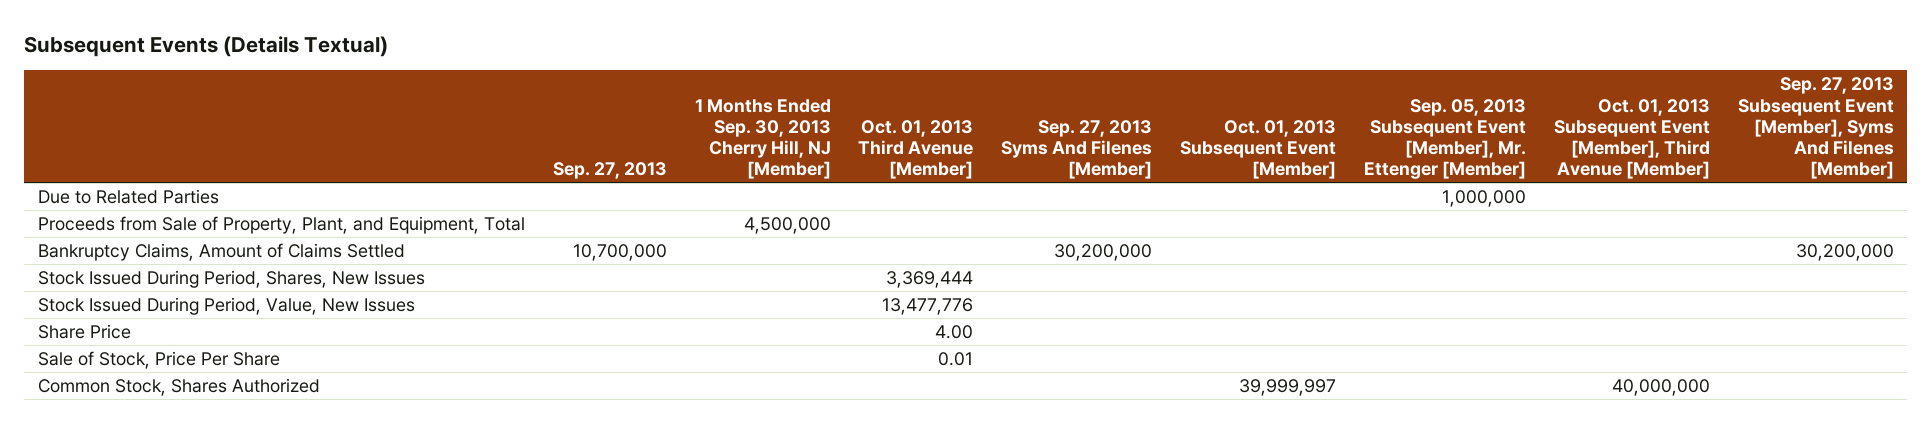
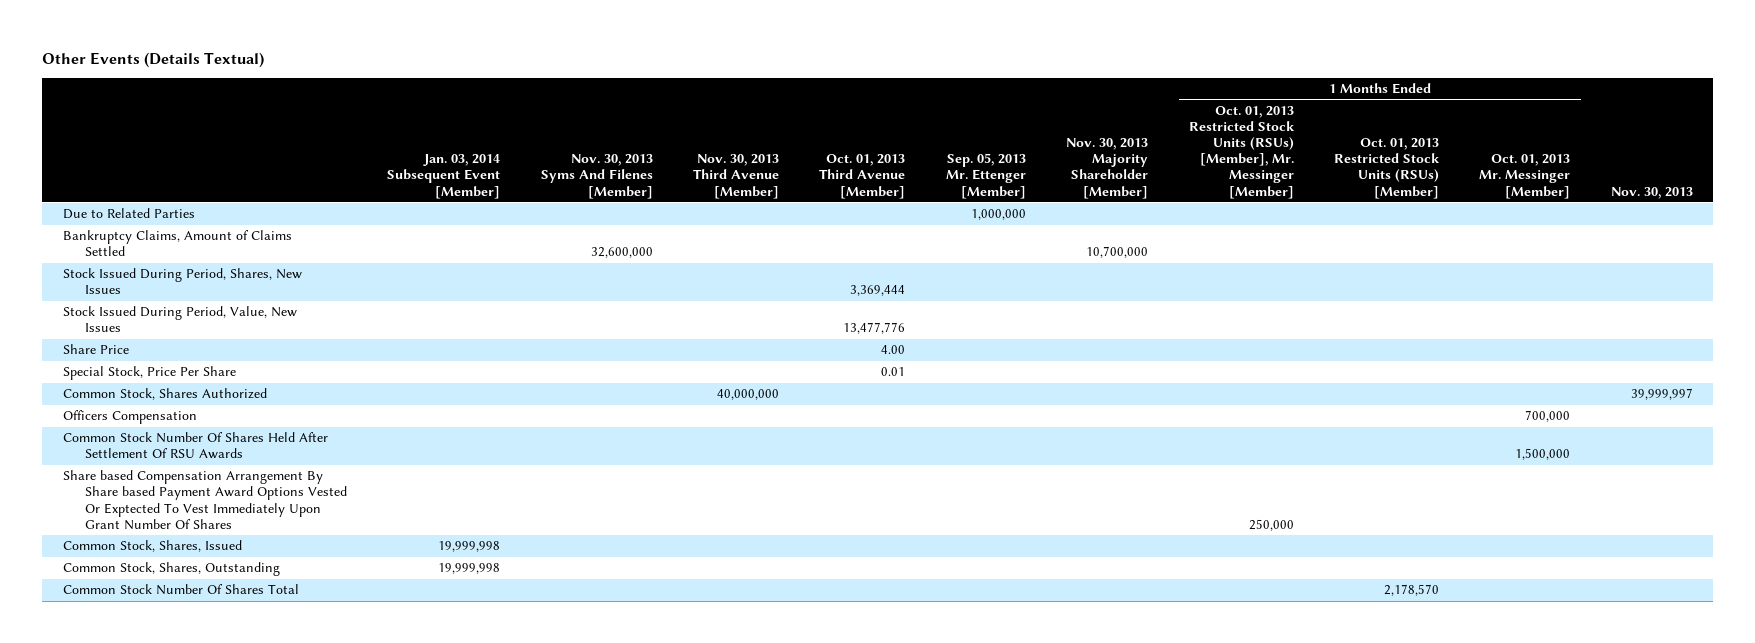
- Subsequent Events (Details Textual)
+ Other Events (Details Textual)
- | Sep. 27, 2013 | 1 Months Ended Sep. 30, 2013 Cherry Hill, NJ [Member] | Oct. 01, 2013 Third Avenue [Member] | Sep. 27, 2013 Syms And Filenes [Member] | Oct. 01, 2013 Subsequent Event [Member] | Sep. 05, 2013 Subsequent Event [Member], Mr. Ettenger [Member] | Oct. 01, 2013 Subsequent Event [Member], Third Avenue [Member] | Sep. 27, 2013 Subsequent Event [Member], Syms And Filenes [Member]
+ | Jan. 03, 2014 Subsequent Event [Member] | Nov. 30, 2013 Syms And Filenes [Member] | Nov. 30, 2013 Third Avenue [Member] | Oct. 01, 2013 Third Avenue [Member] | Sep. 05, 2013 Mr. Ettenger [Member] | Nov. 30, 2013 Majority Shareholder [Member] | 1 Months Ended Oct. 01, 2013 Restricted Stock Units (RSUs) [Member], Mr. Messinger [Member] | 1 Months Ended Oct. 01, 2013 Restricted Stock Units (RSUs) [Member] | 1 Months Ended Oct. 01, 2013 Mr. Messinger [Member] | Nov. 30, 2013
- Proceeds from Sale of Property, Plant, and Equipment, Total | | 4,500,000 | | | | | |
- Sale of Stock, Price Per Share | | | 0.01 | | | | |
+ Special Stock, Price Per Share | | | | 0.01 | | | | | |
+ Officers Compensation | | | | | | | | | 700,000 |
+ Common Stock Number Of Shares Held After Settlement Of RSU Awards | | | | | | | | | 1,500,000 |
+ Share based Compensation Arrangement By Share based Payment Award Options Vested Or Exptected To Vest Immediately Upon Grant Number Of Shares | | | | | | | 250,000 | | |
+ Common Stock, Shares, Issued | 19,999,998 | | | | | | | | |
+ Common Stock, Shares, Outstanding | 19,999,998 | | | | | | | | |
+ Common Stock Number Of Shares Total | | | | | | | | 2,178,570 | |

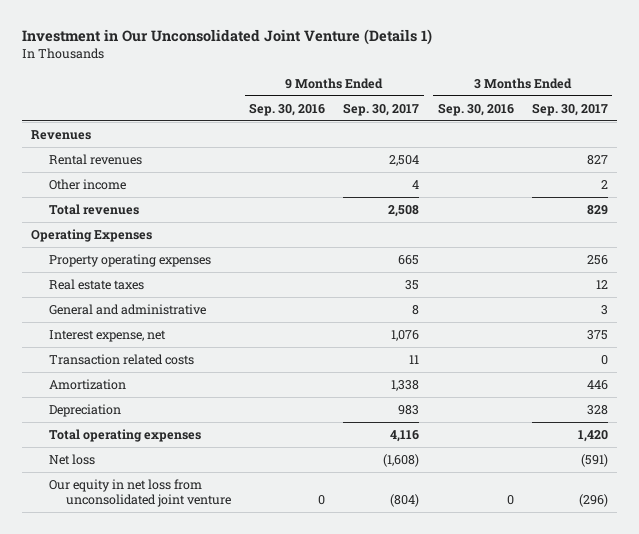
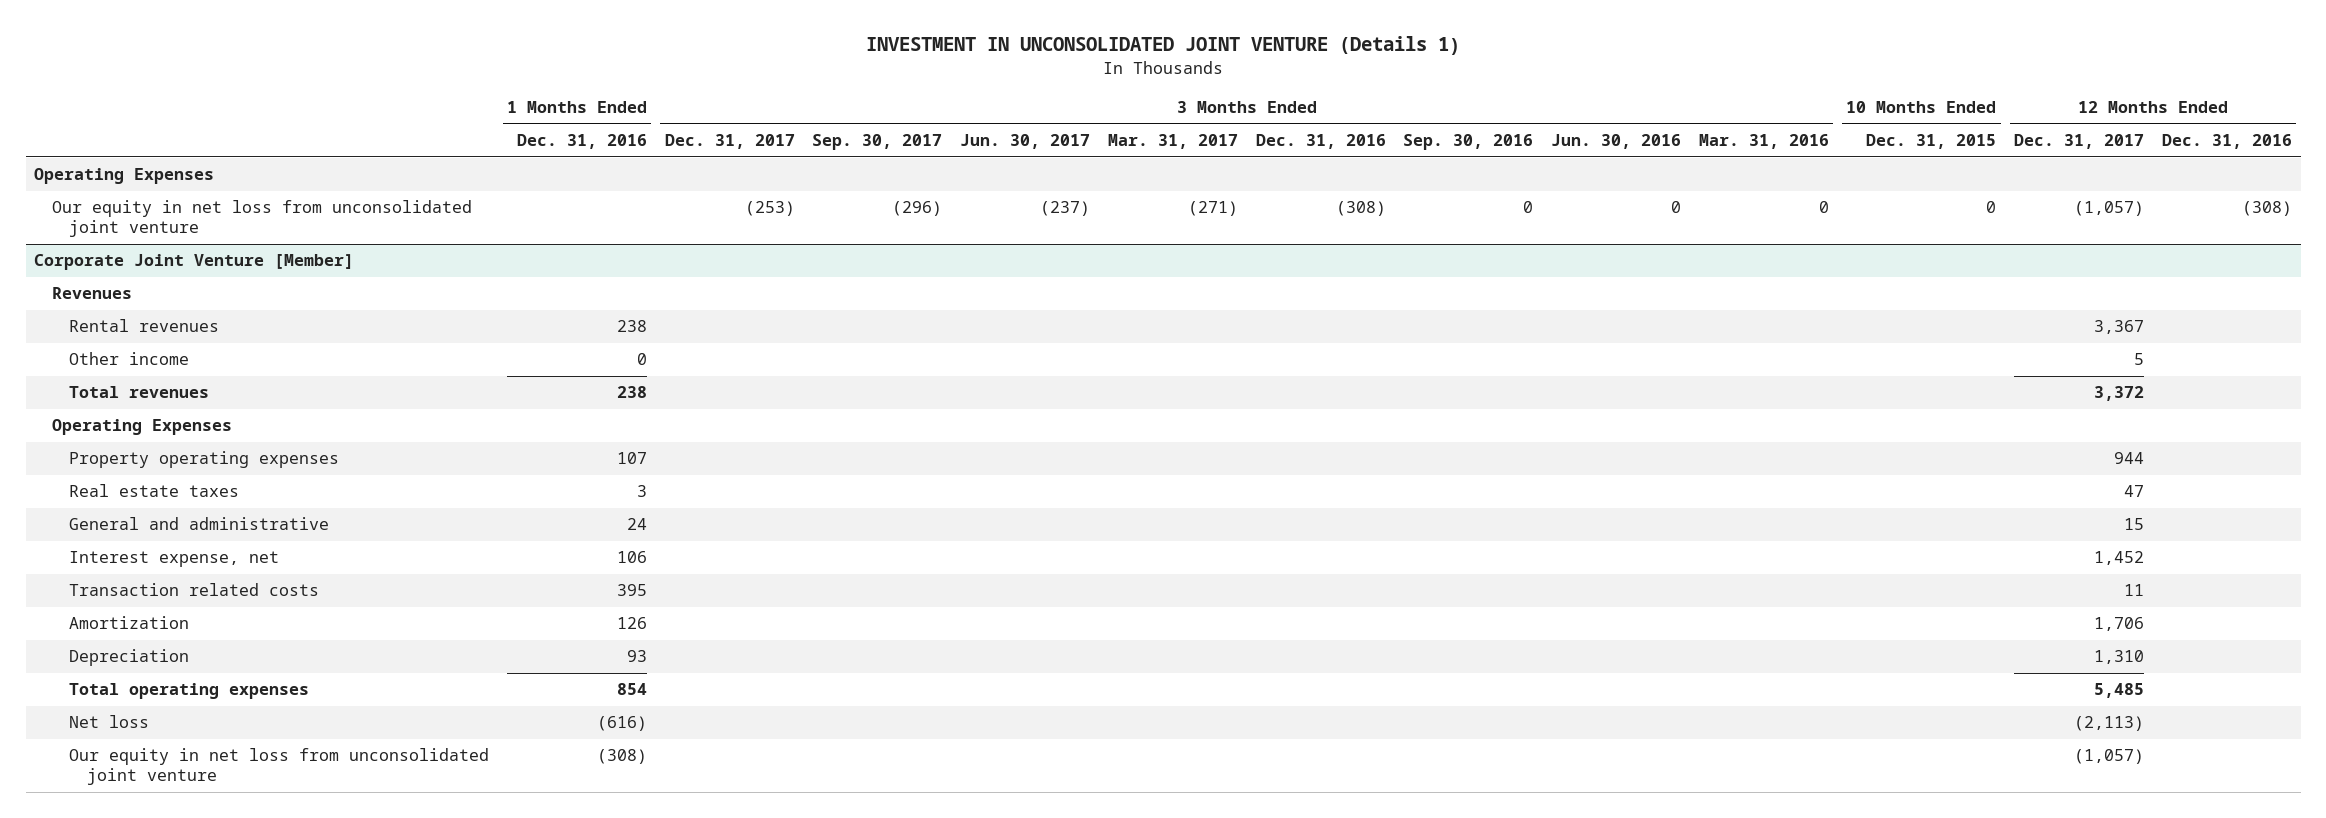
- Investment in Our Unconsolidated Joint Venture (Details 1)
+ INVESTMENT IN UNCONSOLIDATED JOINT VENTURE (Details 1)
- | 9 Months Ended Sep. 30, 2016 | 9 Months Ended Sep. 30, 2017 | 3 Months Ended Sep. 30, 2016 | 3 Months Ended Sep. 30, 2017
+ | 1 Months Ended Dec. 31, 2016 | 3 Months Ended Dec. 31, 2017 | 3 Months Ended Sep. 30, 2017 | 3 Months Ended Jun. 30, 2017 | 3 Months Ended Mar. 31, 2017 | 3 Months Ended Dec. 31, 2016 | 3 Months Ended Sep. 30, 2016 | 3 Months Ended Jun. 30, 2016 | 3 Months Ended Mar. 31, 2016 | 10 Months Ended Dec. 31, 2015 | 12 Months Ended Dec. 31, 2017 | 12 Months Ended Dec. 31, 2016
- Revenues
- Rental revenues | | 2,504 | | 827
- Other income | | 4 | | 2
- Total revenues | | 2,508 | | 829
- Property operating expenses | | 665 | | 256
- Real estate taxes | | 35 | | 12
- General and administrative | | 8 | | 3
- Interest expense, net | | 1,076 | | 375
- Transaction related costs | | 11 | | 0
- Amortization | | 1,338 | | 446
- Depreciation | | 983 | | 328
- Total operating expenses | | 4,116 | | 1,420
- Net loss | | (1,608) | | (591)
+ Corporate Joint Venture [Member]
+ Revenues
+ Rental revenues | 238 | | | | | | | | | | 3,367 |
+ Other income | 0 | | | | | | | | | | 5 |
+ Total revenues | 238 | | | | | | | | | | 3,372 |
+ Operating Expenses
+ Property operating expenses | 107 | | | | | | | | | | 944 |
+ Real estate taxes | 3 | | | | | | | | | | 47 |
+ General and administrative | 24 | | | | | | | | | | 15 |
+ Interest expense, net | 106 | | | | | | | | | | 1,452 |
+ Transaction related costs | 395 | | | | | | | | | | 11 |
+ Amortization | 126 | | | | | | | | | | 1,706 |
+ Depreciation | 93 | | | | | | | | | | 1,310 |
+ Total operating expenses | 854 | | | | | | | | | | 5,485 |
+ Net loss | (616) | | | | | | | | | | (2,113) |
+ Our equity in net loss from unconsolidated joint venture | (308) | | | | | | | | | | (1,057) |

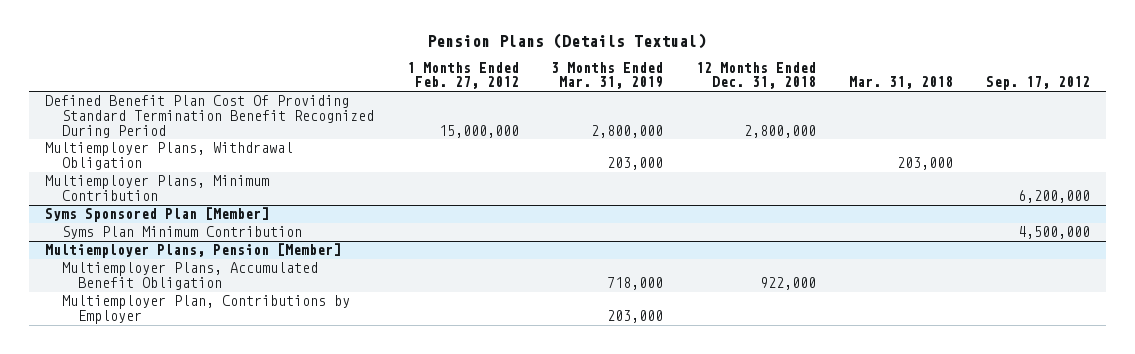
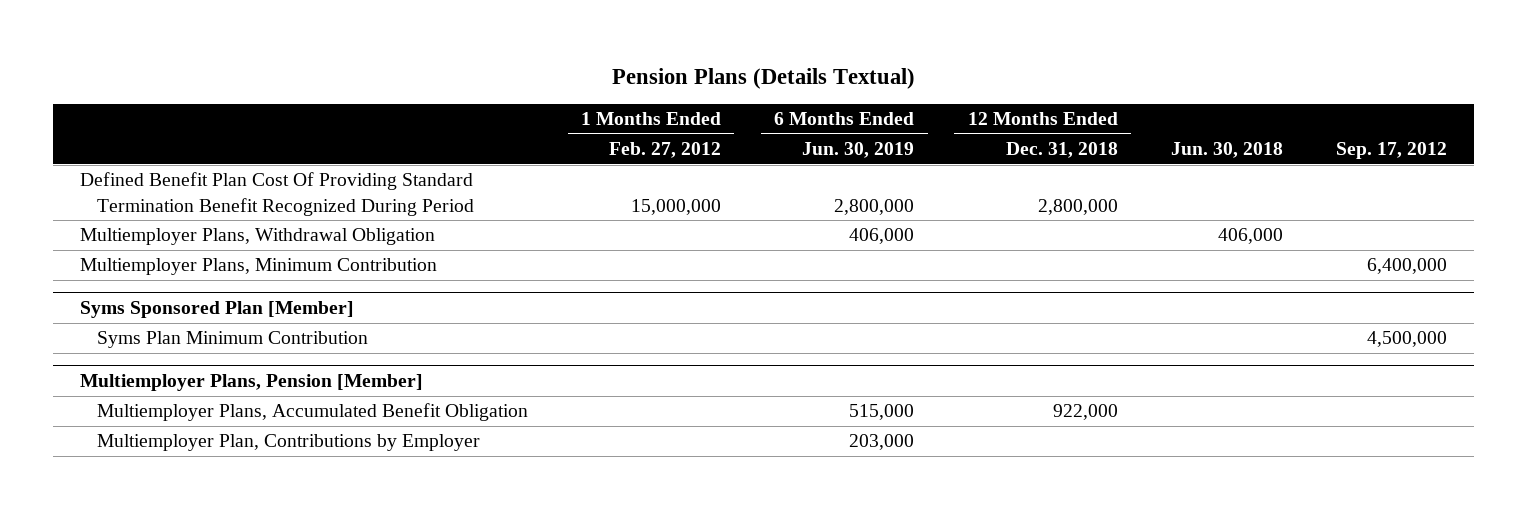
- | 1 Months Ended Feb. 27, 2012 | 3 Months Ended Mar. 31, 2019 | 12 Months Ended Dec. 31, 2018 | Mar. 31, 2018 | Sep. 17, 2012
+ | 1 Months Ended Feb. 27, 2012 | 6 Months Ended Jun. 30, 2019 | 12 Months Ended Dec. 31, 2018 | Jun. 30, 2018 | Sep. 17, 2012
- Multiemployer Plans, Minimum Contribution | | | | | 6,200,000
+ Multiemployer Plans, Minimum Contribution | | | | | 6,400,000

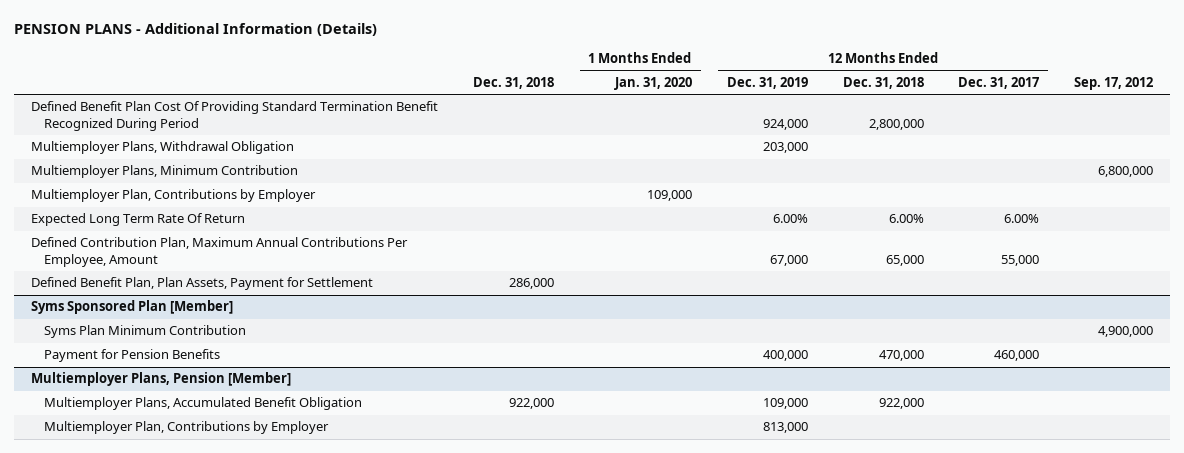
- Pension Plans (Details Textual)
+ PENSION PLANS - Additional Information (Details)
- | 1 Months Ended Feb. 27, 2012 | 6 Months Ended Jun. 30, 2019 | 12 Months Ended Dec. 31, 2018 | Jun. 30, 2018 | Sep. 17, 2012
+ | Dec. 31, 2018 | 1 Months Ended Jan. 31, 2020 | 12 Months Ended Dec. 31, 2019 | 12 Months Ended Dec. 31, 2018 | 12 Months Ended Dec. 31, 2017 | Sep. 17, 2012
- Multiemployer Plans, Minimum Contribution | | | | | 6,400,000
+ Multiemployer Plans, Minimum Contribution | | | | | | 6,800,000
+ Multiemployer Plan, Contributions by Employer | | 109,000 | | | |
+ Expected Long Term Rate Of Return | | | 6.00% | 6.00% | 6.00% |
+ Defined Contribution Plan, Maximum Annual Contributions Per Employee, Amount | | | 67,000 | 65,000 | 55,000 |
+ Defined Benefit Plan, Plan Assets, Payment for Settlement | 286,000 | | | | |
@ Syms Sponsored Plan [Member]
- Syms Plan Minimum Contribution | | | | | 4,500,000
+ Syms Plan Minimum Contribution | | | | | | 4,900,000
+ Payment for Pension Benefits | | | 400,000 | 470,000 | 460,000 |

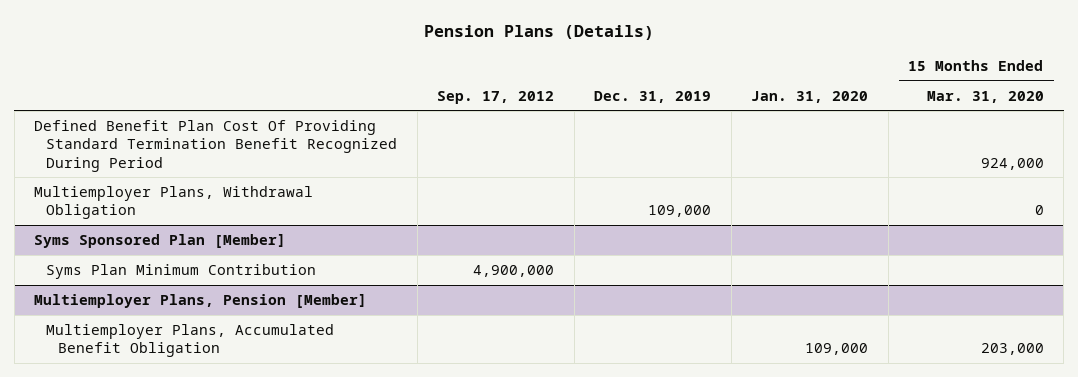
- PENSION PLANS - Additional Information (Details)
+ Pension Plans (Details)
- | Dec. 31, 2018 | 1 Months Ended Jan. 31, 2020 | 12 Months Ended Dec. 31, 2019 | 12 Months Ended Dec. 31, 2018 | 12 Months Ended Dec. 31, 2017 | Sep. 17, 2012
+ | Sep. 17, 2012 | Dec. 31, 2019 | Jan. 31, 2020 | 15 Months Ended Mar. 31, 2020
- Multiemployer Plans, Minimum Contribution | | | | | | 6,800,000
- Multiemployer Plan, Contributions by Employer | | 109,000 | | | |
- Expected Long Term Rate Of Return | | | 6.00% | 6.00% | 6.00% |
- Defined Contribution Plan, Maximum Annual Contributions Per Employee, Amount | | | 67,000 | 65,000 | 55,000 |
- Defined Benefit Plan, Plan Assets, Payment for Settlement | 286,000 | | | | |
@ Syms Sponsored Plan [Member]
- Payment for Pension Benefits | | | 400,000 | 470,000 | 460,000 |
@ Multiemployer Plans, Pension [Member]
- Multiemployer Plan, Contributions by Employer | | | 813,000 | | |

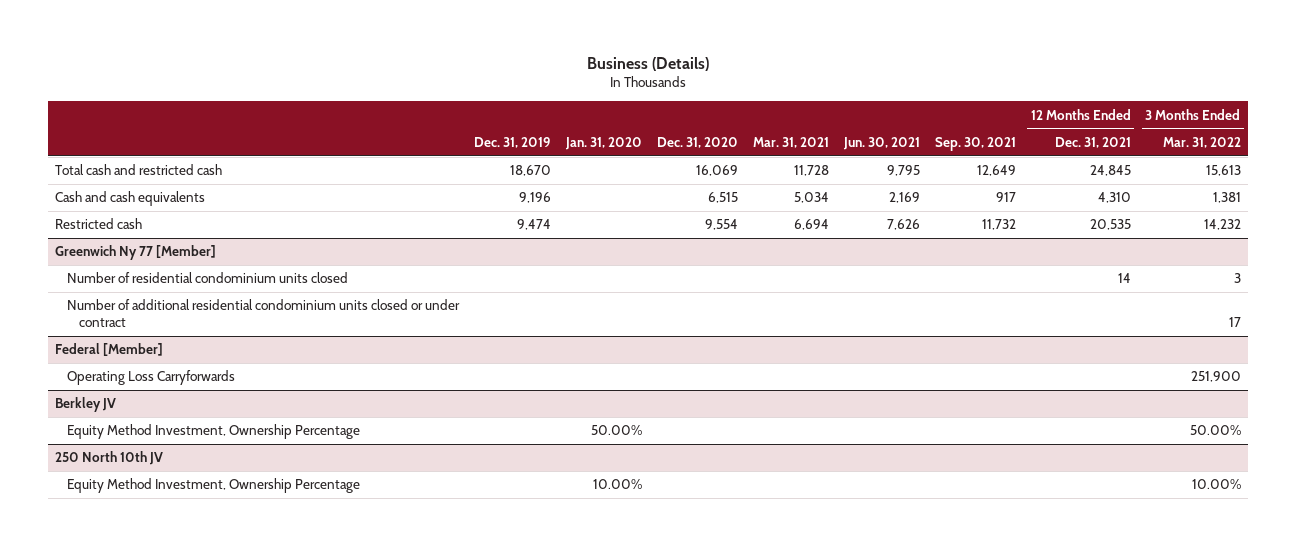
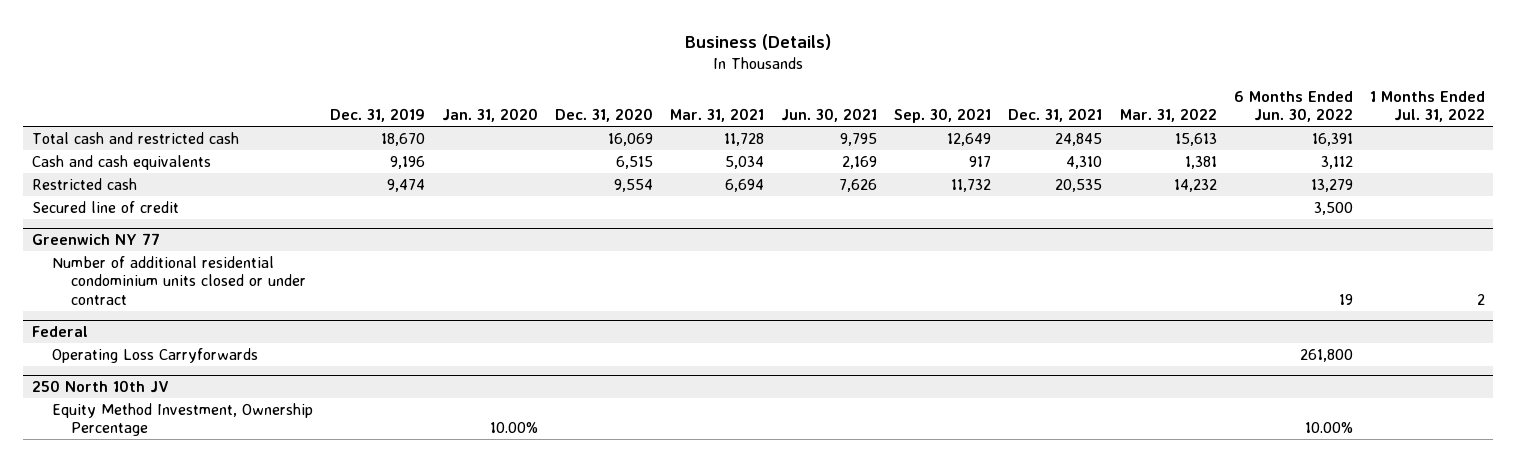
- | Dec. 31, 2019 | Jan. 31, 2020 | Dec. 31, 2020 | Mar. 31, 2021 | Jun. 30, 2021 | Sep. 30, 2021 | 12 Months Ended Dec. 31, 2021 | 3 Months Ended Mar. 31, 2022
+ | Dec. 31, 2019 | Jan. 31, 2020 | Dec. 31, 2020 | Mar. 31, 2021 | Jun. 30, 2021 | Sep. 30, 2021 | Dec. 31, 2021 | Mar. 31, 2022 | 6 Months Ended Jun. 30, 2022 | 1 Months Ended Jul. 31, 2022
- Greenwich Ny 77 [Member]
- Number of residential condominium units closed | | | | | | | 14 | 3
+ Secured line of credit | | | | | | | | | 3,500 |
+ Greenwich NY 77
- Federal [Member]
+ Federal
- Berkley JV
- Equity Method Investment, Ownership Percentage | | 50.00% | | | | | | 50.00%

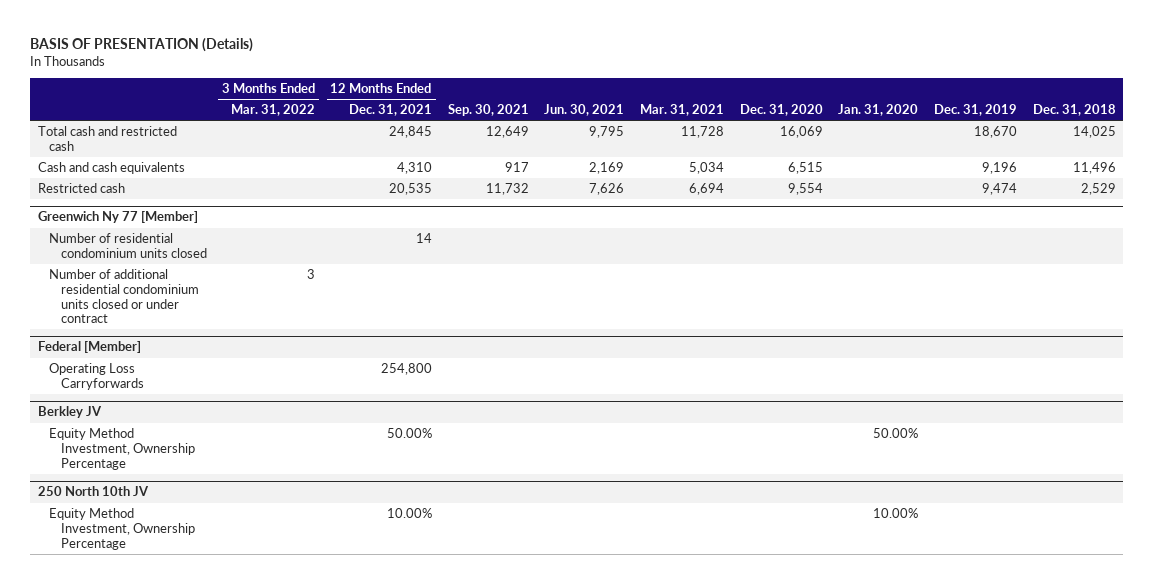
- Business (Details)
+ BASIS OF PRESENTATION (Details)
- | Dec. 31, 2019 | Jan. 31, 2020 | Dec. 31, 2020 | Mar. 31, 2021 | Jun. 30, 2021 | Sep. 30, 2021 | Dec. 31, 2021 | Mar. 31, 2022 | 6 Months Ended Jun. 30, 2022 | 1 Months Ended Jul. 31, 2022
+ | 3 Months Ended Mar. 31, 2022 | 12 Months Ended Dec. 31, 2021 | Sep. 30, 2021 | Jun. 30, 2021 | Mar. 31, 2021 | Dec. 31, 2020 | Jan. 31, 2020 | Dec. 31, 2019 | Dec. 31, 2018
- Secured line of credit | | | | | | | | | 3,500 |
- Greenwich NY 77
+ Greenwich Ny 77 [Member]
+ Number of residential condominium units closed | | 14 | | | | | | |
- Federal
+ Federal [Member]
+ Berkley JV
+ Equity Method Investment, Ownership Percentage | | 50.00% | | | | | 50.00% | |

